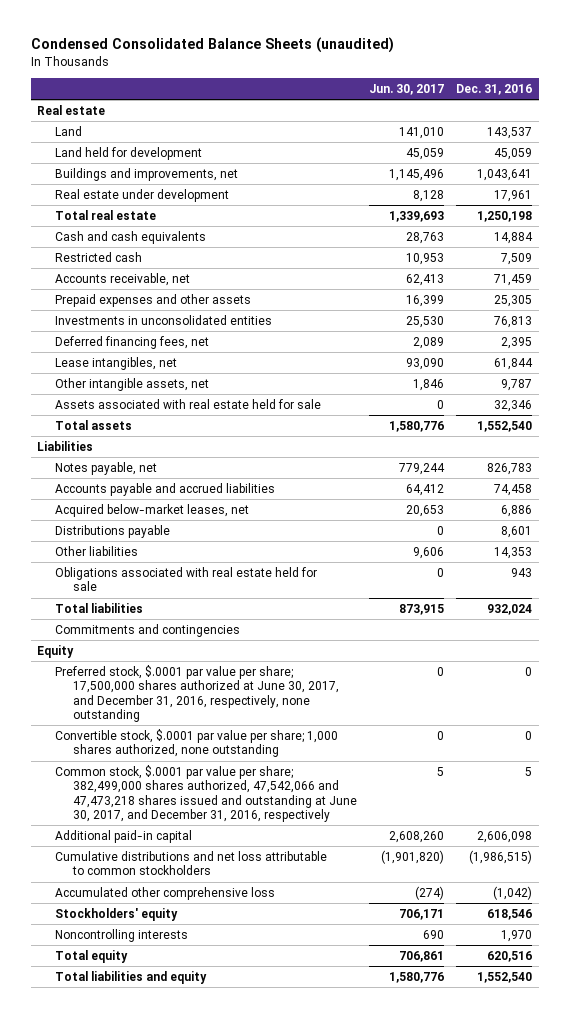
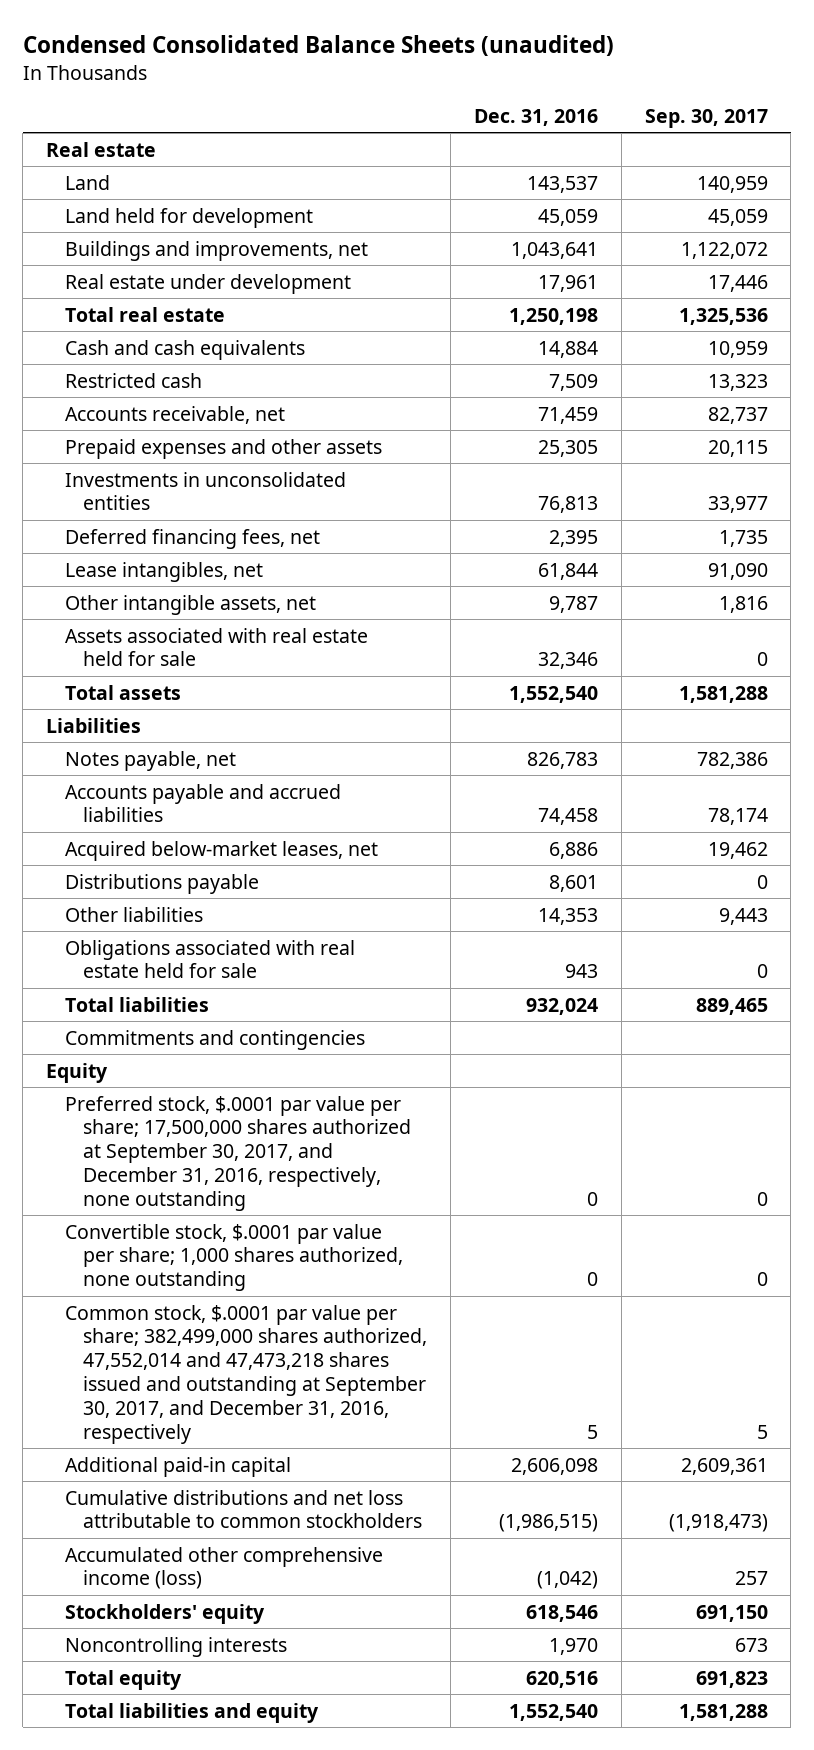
- | Jun. 30, 2017 | Dec. 31, 2016
+ | Dec. 31, 2016 | Sep. 30, 2017
- Preferred stock, $.0001 par value per share; 17,500,000 shares authorized at June 30, 2017, and December 31, 2016, respectively, none outstanding | 0 | 0
+ Preferred stock, $.0001 par value per share; 17,500,000 shares authorized at September 30, 2017, and December 31, 2016, respectively, none outstanding | 0 | 0
- Common stock, $.0001 par value per share; 382,499,000 shares authorized, 47,542,066 and 47,473,218 shares issued and outstanding at June 30, 2017, and December 31, 2016, respectively | 5 | 5
+ Common stock, $.0001 par value per share; 382,499,000 shares authorized, 47,552,014 and 47,473,218 shares issued and outstanding at September 30, 2017, and December 31, 2016, respectively | 5 | 5
- Accumulated other comprehensive loss | (274) | (1,042)
+ Accumulated other comprehensive income (loss) | (1,042) | 257

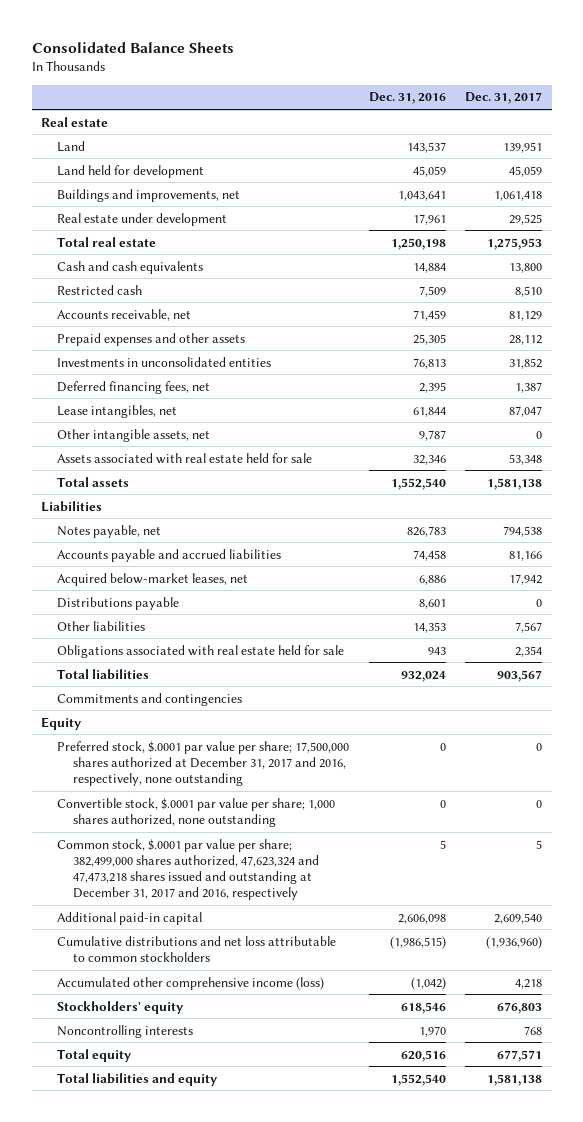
- Condensed Consolidated Balance Sheets (unaudited)
+ Consolidated Balance Sheets
- | Dec. 31, 2016 | Sep. 30, 2017
+ | Dec. 31, 2016 | Dec. 31, 2017
- Preferred stock, $.0001 par value per share; 17,500,000 shares authorized at September 30, 2017, and December 31, 2016, respectively, none outstanding | 0 | 0
+ Preferred stock, $.0001 par value per share; 17,500,000 shares authorized at December 31, 2017 and 2016, respectively, none outstanding | 0 | 0
- Common stock, $.0001 par value per share; 382,499,000 shares authorized, 47,552,014 and 47,473,218 shares issued and outstanding at September 30, 2017, and December 31, 2016, respectively | 5 | 5
+ Common stock, $.0001 par value per share; 382,499,000 shares authorized, 47,623,324 and 47,473,218 shares issued and outstanding at December 31, 2017 and 2016, respectively | 5 | 5

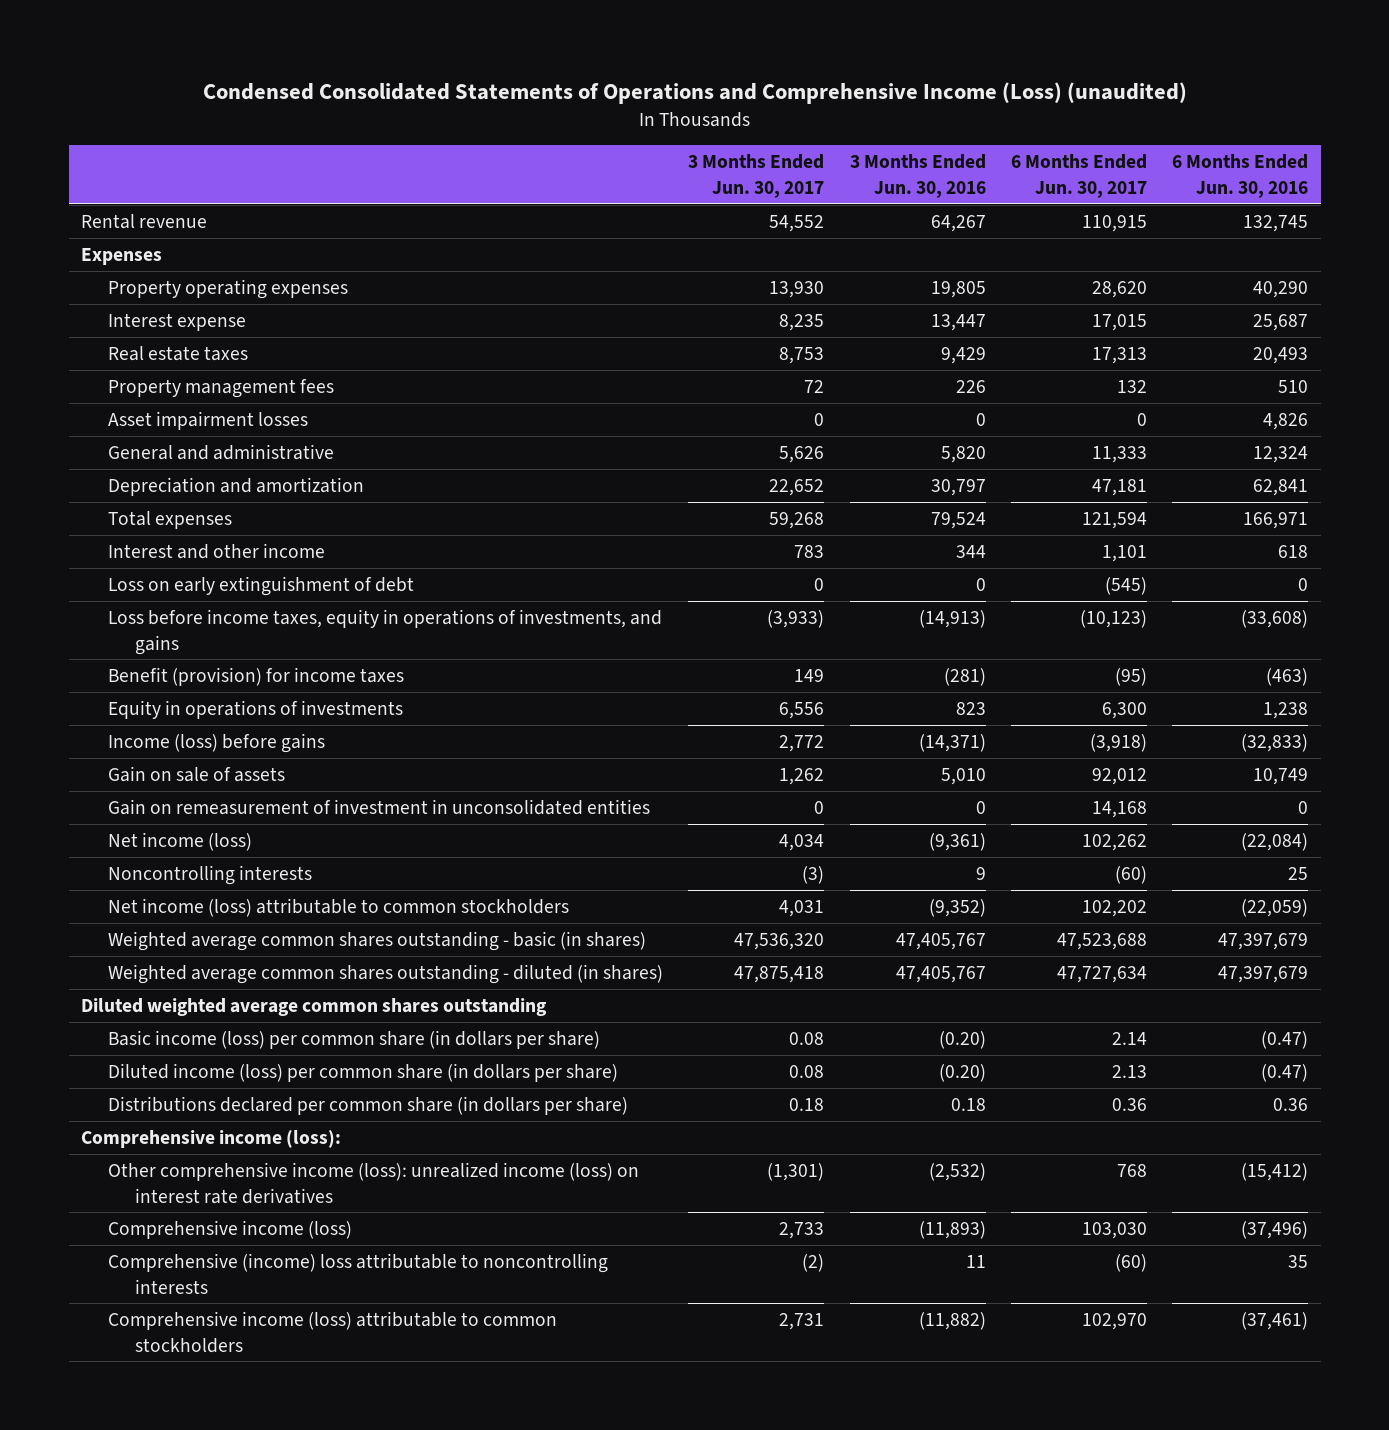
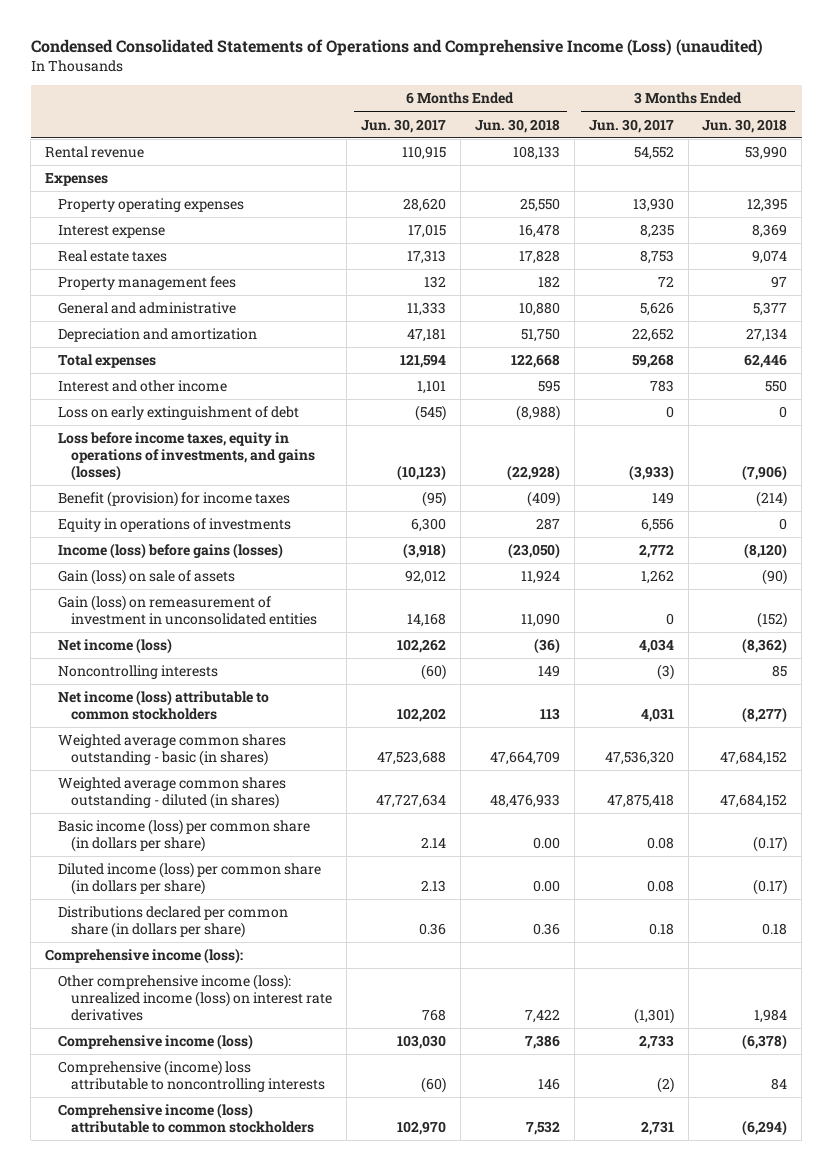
- | 3 Months Ended Jun. 30, 2017 | 3 Months Ended Jun. 30, 2016 | 6 Months Ended Jun. 30, 2017 | 6 Months Ended Jun. 30, 2016
+ | 6 Months Ended Jun. 30, 2017 | 6 Months Ended Jun. 30, 2018 | 3 Months Ended Jun. 30, 2017 | 3 Months Ended Jun. 30, 2018
- Asset impairment losses | 0 | 0 | 0 | 4,826
- Loss before income taxes, equity in operations of investments, and gains | (3,933) | (14,913) | (10,123) | (33,608)
+ Loss before income taxes, equity in operations of investments, and gains (losses) | (10,123) | (22,928) | (3,933) | (7,906)
- Income (loss) before gains | 2,772 | (14,371) | (3,918) | (32,833)
- Gain on sale of assets | 1,262 | 5,010 | 92,012 | 10,749
- Gain on remeasurement of investment in unconsolidated entities | 0 | 0 | 14,168 | 0
+ Income (loss) before gains (losses) | (3,918) | (23,050) | 2,772 | (8,120)
+ Gain (loss) on sale of assets | 92,012 | 11,924 | 1,262 | (90)
+ Gain (loss) on remeasurement of investment in unconsolidated entities | 14,168 | 11,090 | 0 | (152)
- Diluted weighted average common shares outstanding

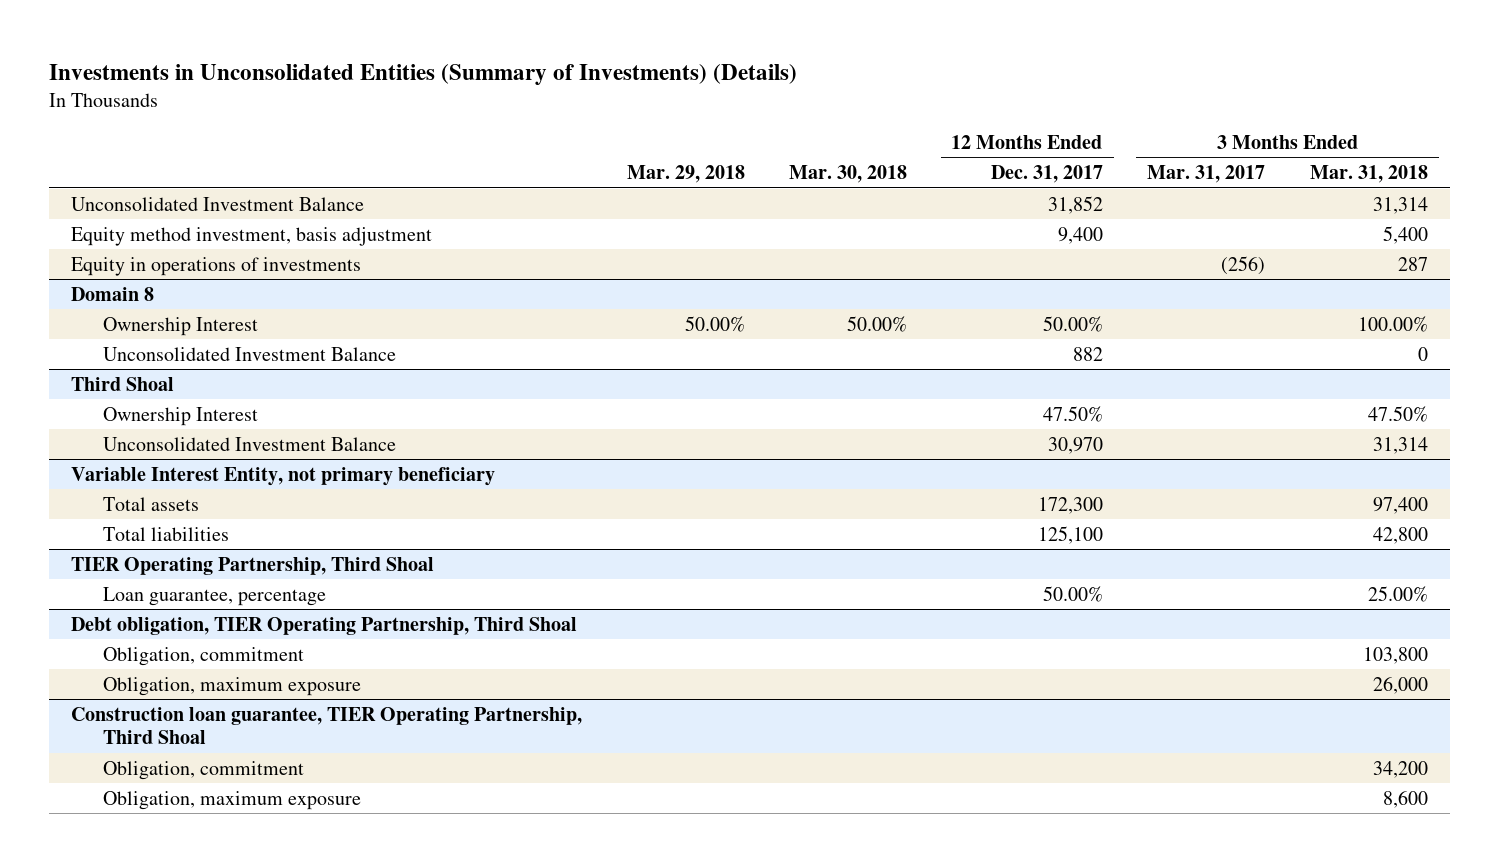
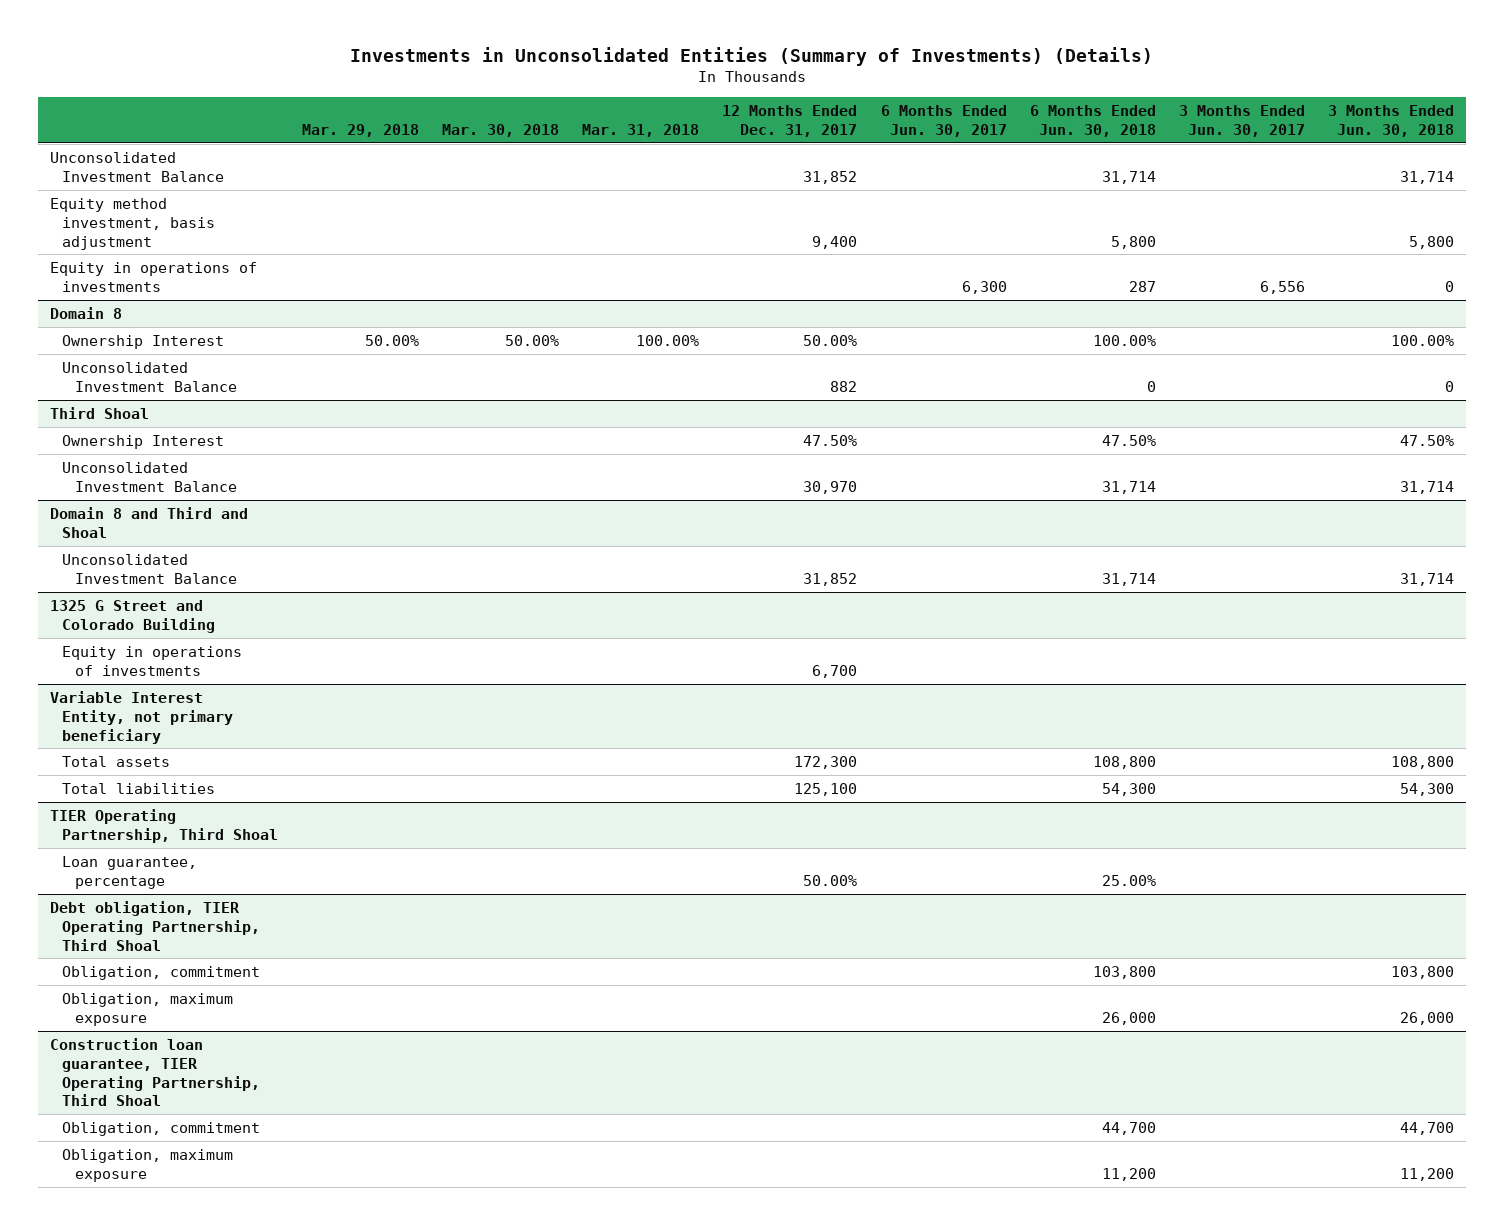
- | Mar. 29, 2018 | Mar. 30, 2018 | 12 Months Ended Dec. 31, 2017 | 3 Months Ended Mar. 31, 2017 | 3 Months Ended Mar. 31, 2018
+ | Mar. 29, 2018 | Mar. 30, 2018 | Mar. 31, 2018 | 12 Months Ended Dec. 31, 2017 | 6 Months Ended Jun. 30, 2017 | 6 Months Ended Jun. 30, 2018 | 3 Months Ended Jun. 30, 2017 | 3 Months Ended Jun. 30, 2018
+ Domain 8 and Third and Shoal
+ Unconsolidated Investment Balance | | | | 31,852 | | 31,714 | | 31,714
+ 1325 G Street and Colorado Building
+ Equity in operations of investments | | | | 6,700 | | | |

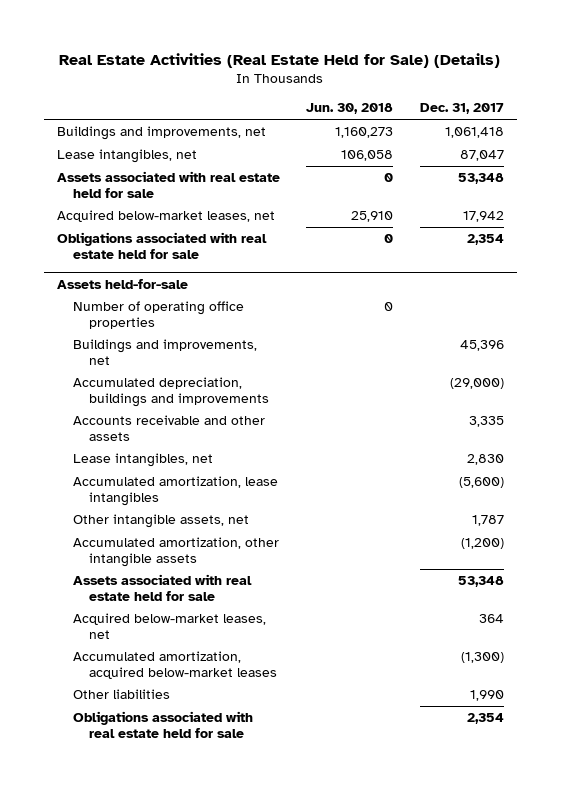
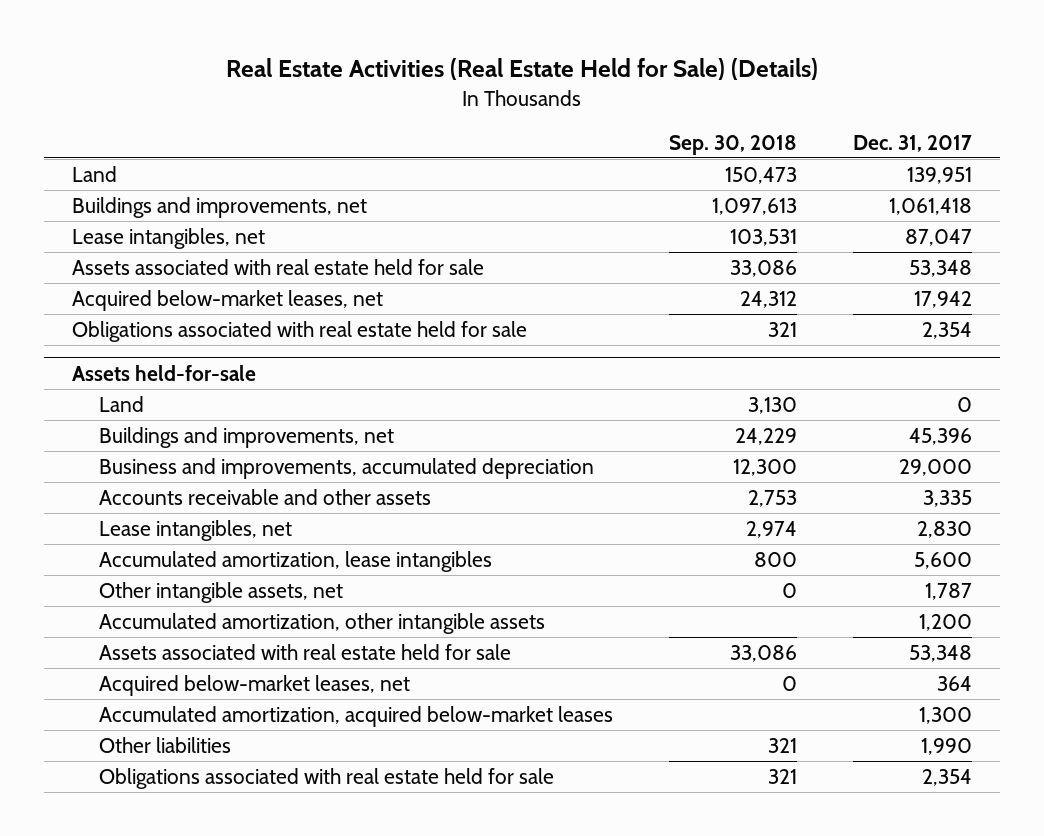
- | Jun. 30, 2018 | Dec. 31, 2017
+ | Sep. 30, 2018 | Dec. 31, 2017
+ Land | 150,473 | 139,951
@ Assets held-for-sale
- Number of operating office properties | 0 |
+ Land | 3,130 | 0
- Accumulated depreciation, buildings and improvements | | (29,000)
+ Business and improvements, accumulated depreciation | 12,300 | 29,000
- Accumulated amortization, lease intangibles | | (5,600)
+ Accumulated amortization, lease intangibles | 800 | 5,600
- Accumulated amortization, other intangible assets | | (1,200)
+ Accumulated amortization, other intangible assets | | 1,200
- Accumulated amortization, acquired below-market leases | | (1,300)
+ Accumulated amortization, acquired below-market leases | | 1,300

